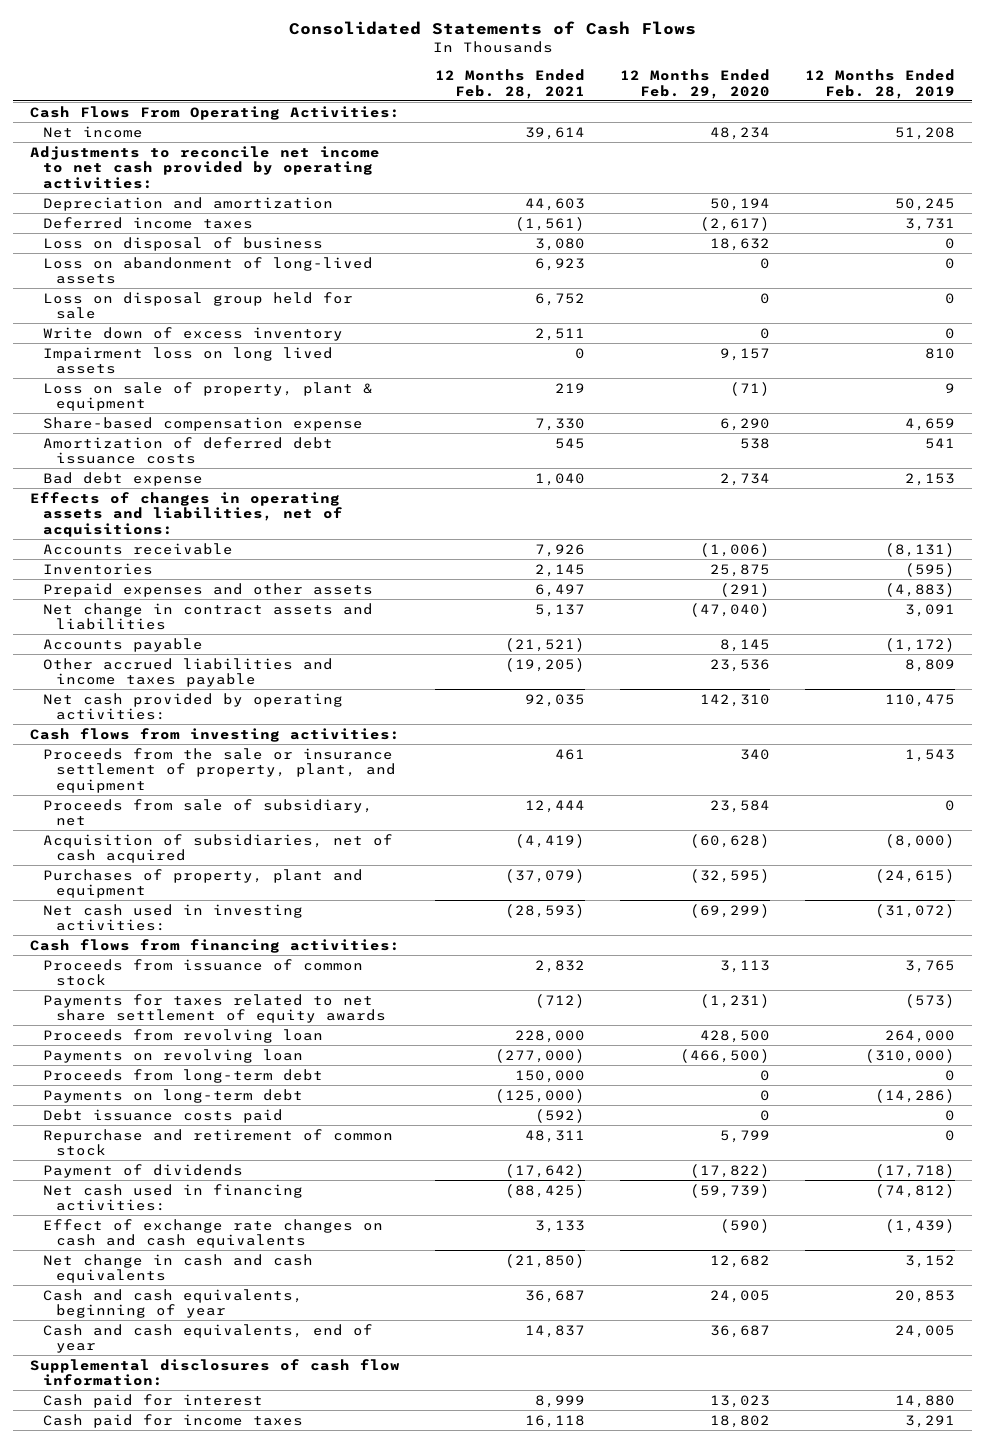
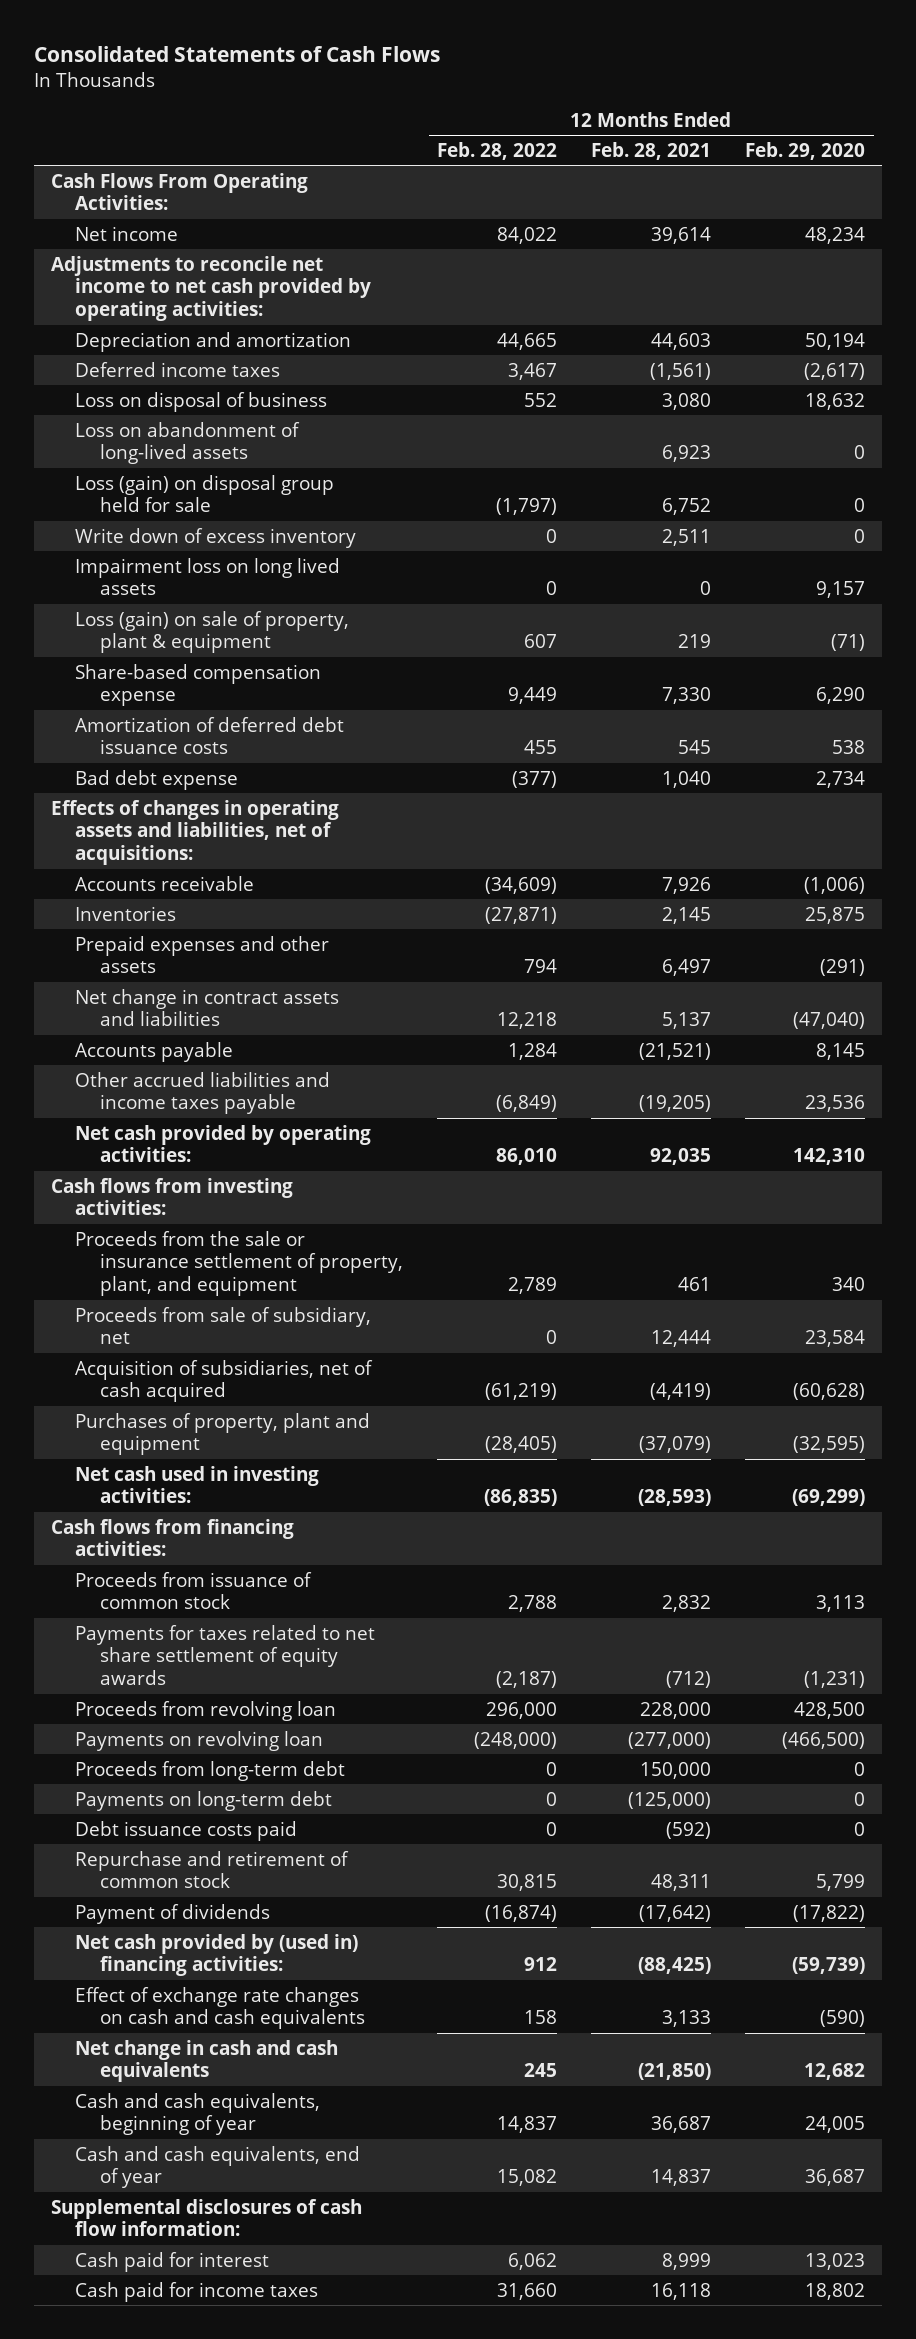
- | 12 Months Ended Feb. 28, 2021 | 12 Months Ended Feb. 29, 2020 | 12 Months Ended Feb. 28, 2019
+ | 12 Months Ended Feb. 28, 2022 | 12 Months Ended Feb. 28, 2021 | 12 Months Ended Feb. 29, 2020
- Loss on disposal group held for sale | 6,752 | 0 | 0
+ Loss (gain) on disposal group held for sale | (1,797) | 6,752 | 0
- Loss on sale of property, plant & equipment | 219 | (71) | 9
+ Loss (gain) on sale of property, plant & equipment | 607 | 219 | (71)
- Net cash used in financing activities: | (88,425) | (59,739) | (74,812)
+ Net cash provided by (used in) financing activities: | 912 | (88,425) | (59,739)

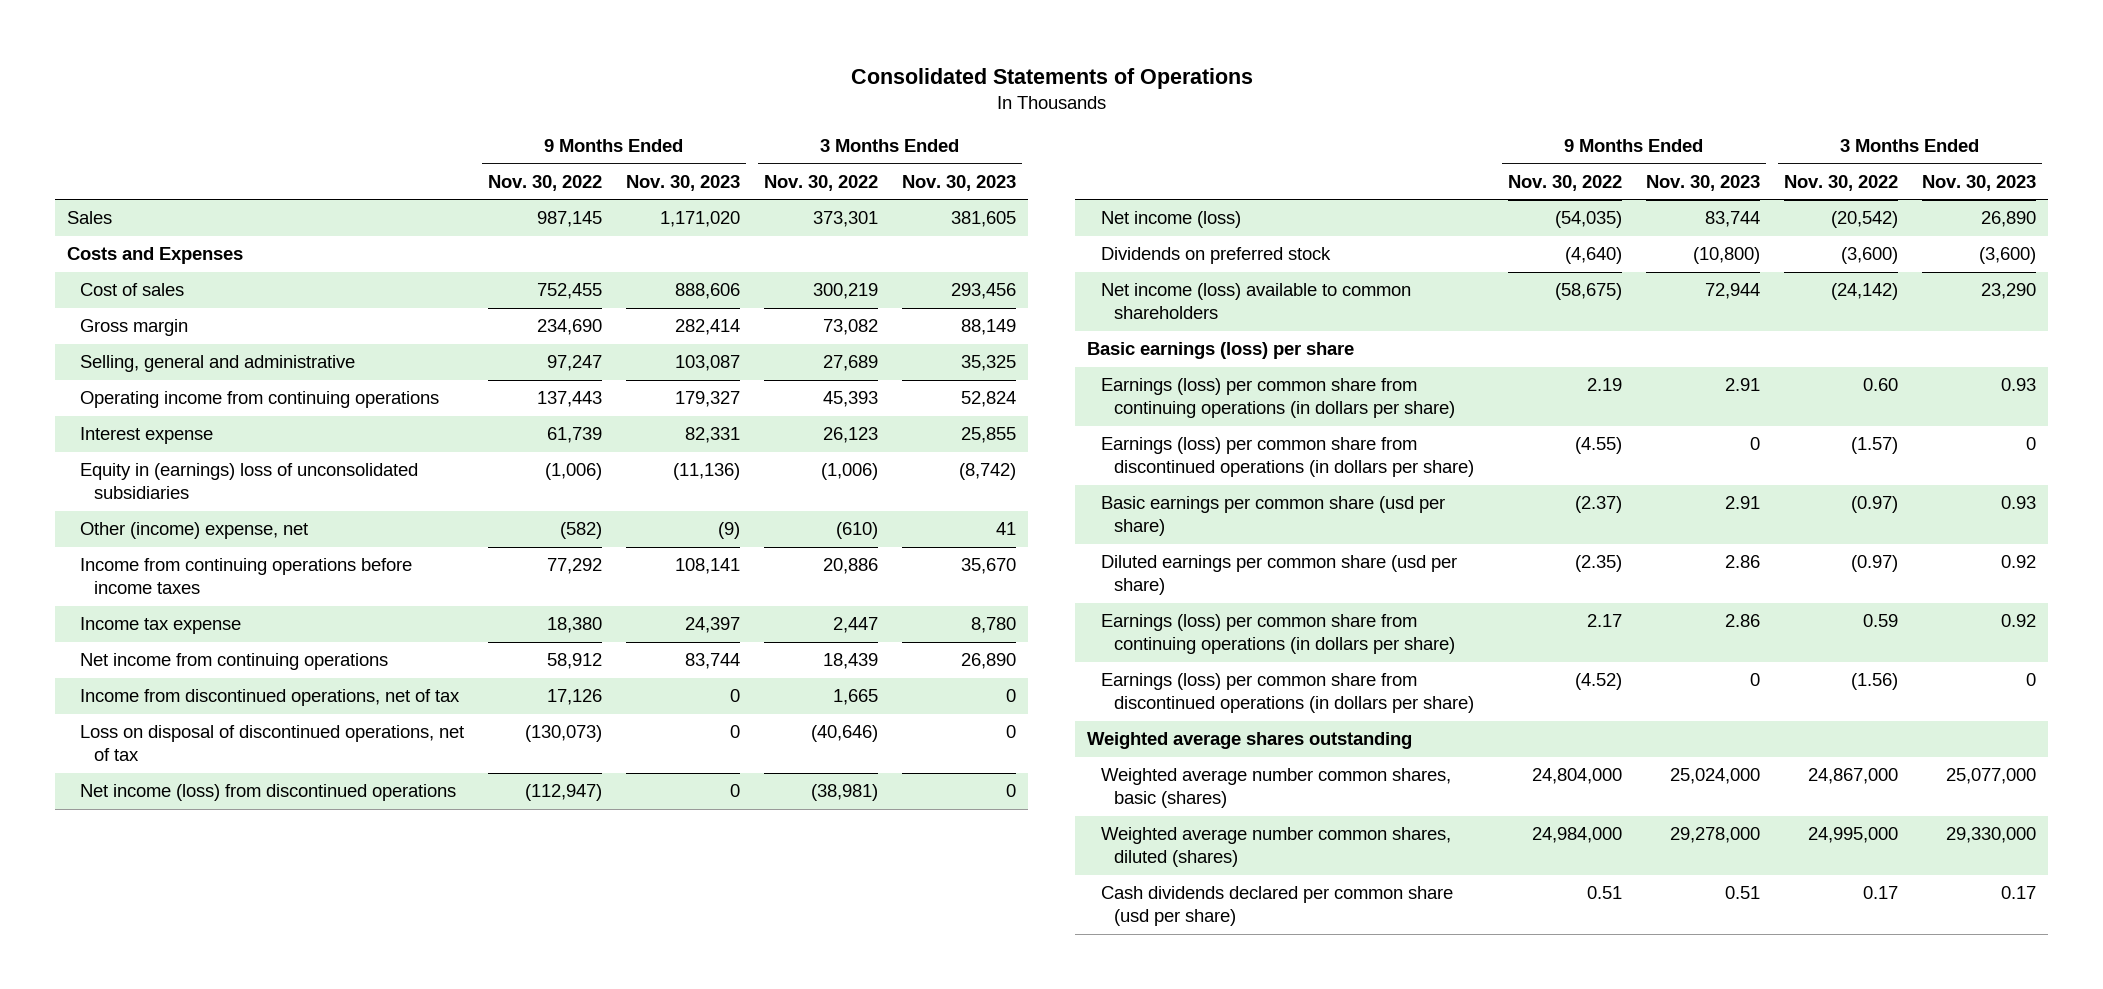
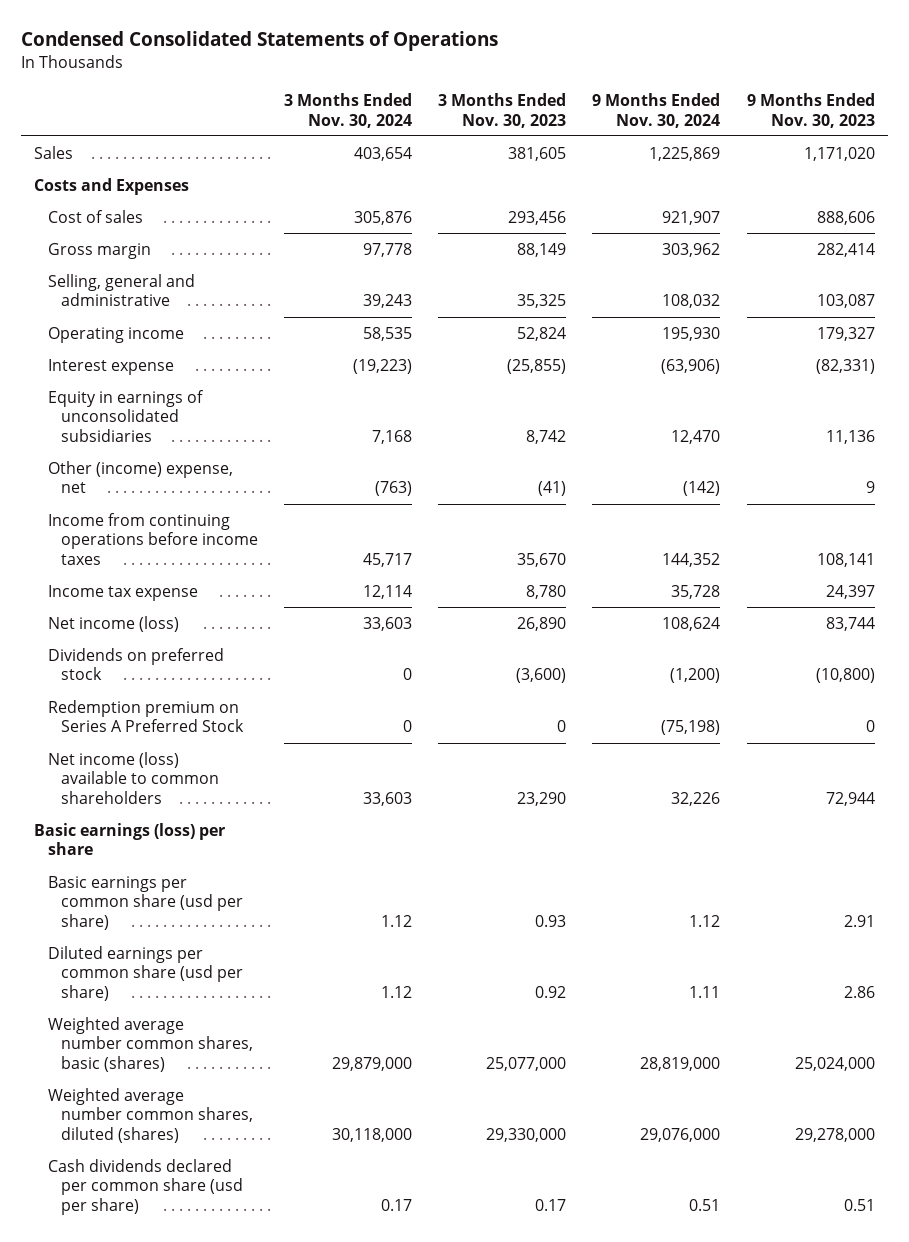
- Consolidated Statements of Operations
+ Condensed Consolidated Statements of Operations
- | 9 Months Ended Nov. 30, 2022 | 9 Months Ended Nov. 30, 2023 | 3 Months Ended Nov. 30, 2022 | 3 Months Ended Nov. 30, 2023
+ | 3 Months Ended Nov. 30, 2024 | 3 Months Ended Nov. 30, 2023 | 9 Months Ended Nov. 30, 2024 | 9 Months Ended Nov. 30, 2023
- Operating income from continuing operations | 137,443 | 179,327 | 45,393 | 52,824
- Interest expense | 61,739 | 82,331 | 26,123 | 25,855
- Equity in (earnings) loss of unconsolidated subsidiaries | (1,006) | (11,136) | (1,006) | (8,742)
- Other (income) expense, net | (582) | (9) | (610) | 41
+ Operating income | 58,535 | 52,824 | 195,930 | 179,327
+ Interest expense | (19,223) | (25,855) | (63,906) | (82,331)
+ Equity in earnings of unconsolidated subsidiaries | 7,168 | 8,742 | 12,470 | 11,136
+ Other (income) expense, net | (763) | (41) | (142) | 9
- Net income from continuing operations | 58,912 | 83,744 | 18,439 | 26,890
- Income from discontinued operations, net of tax | 17,126 | 0 | 1,665 | 0
- Loss on disposal of discontinued operations, net of tax | (130,073) | 0 | (40,646) | 0
- Net income (loss) from discontinued operations | (112,947) | 0 | (38,981) | 0
+ Redemption premium on Series A Preferred Stock | 0 | 0 | (75,198) | 0
- Earnings (loss) per common share from continuing operations (in dollars per share) | 2.19 | 2.91 | 0.60 | 0.93
- Earnings (loss) per common share from discontinued operations (in dollars per share) | (4.55) | 0 | (1.57) | 0
- Earnings (loss) per common share from continuing operations (in dollars per share) | 2.17 | 2.86 | 0.59 | 0.92
- Earnings (loss) per common share from discontinued operations (in dollars per share) | (4.52) | 0 | (1.56) | 0
- Weighted average shares outstanding

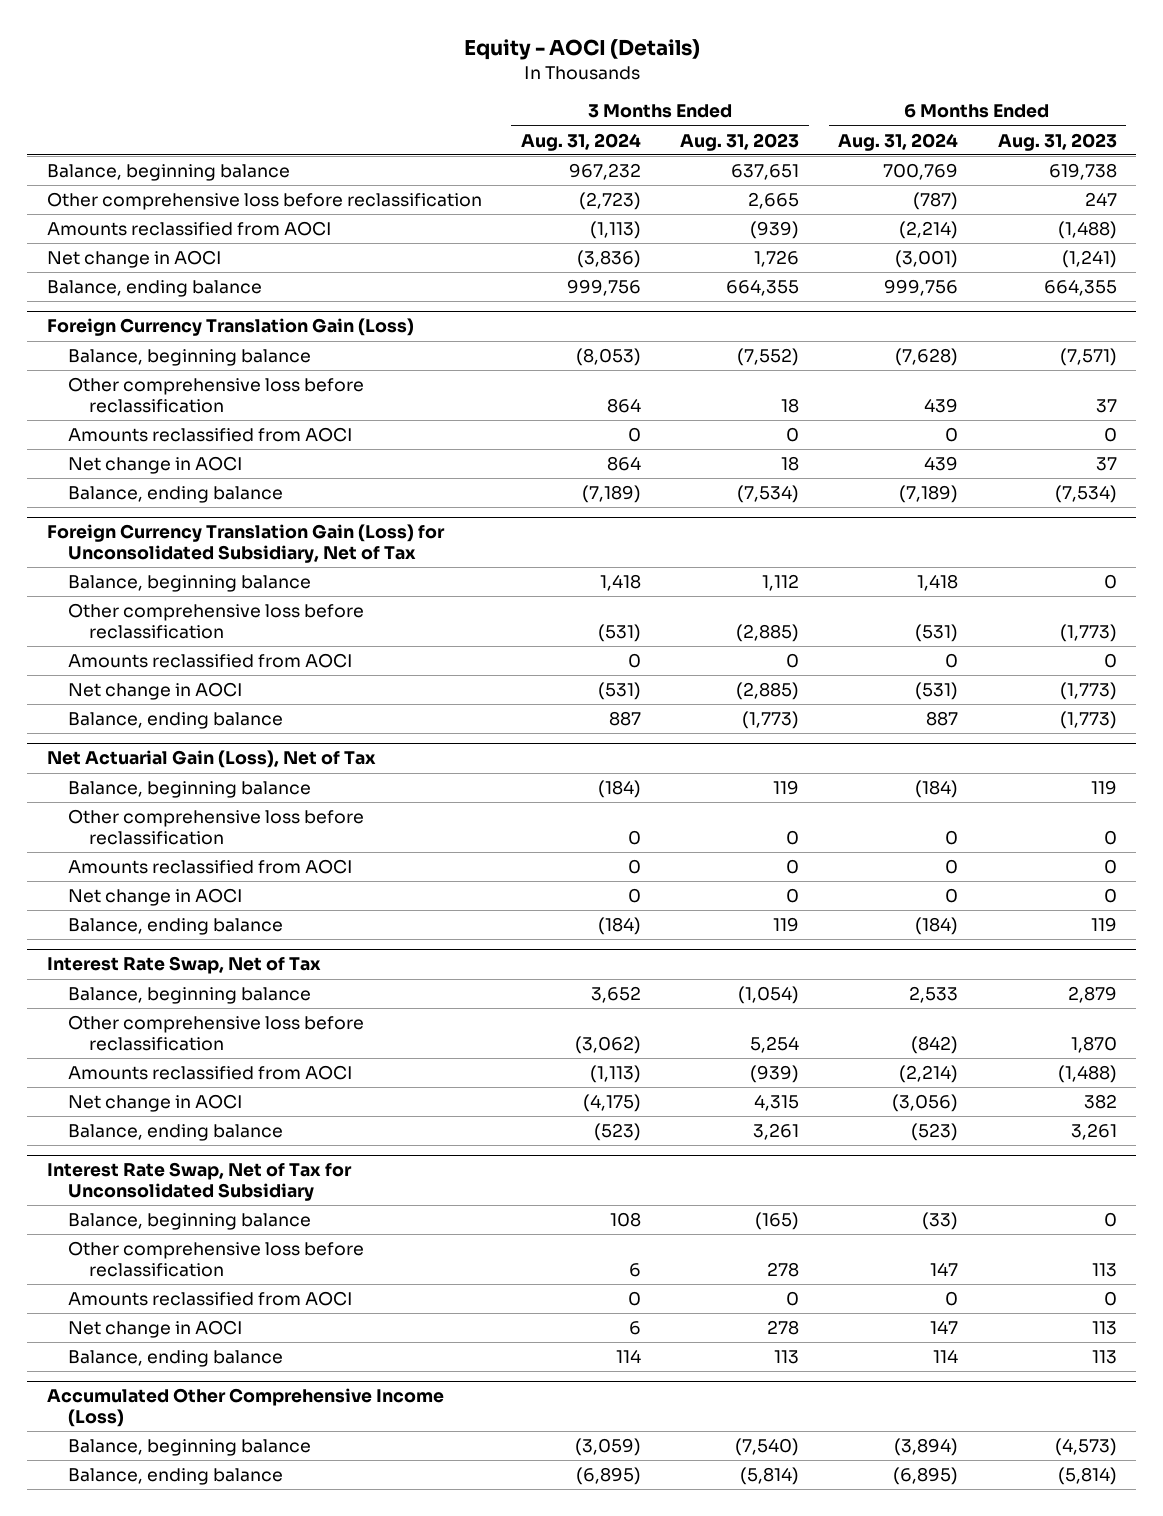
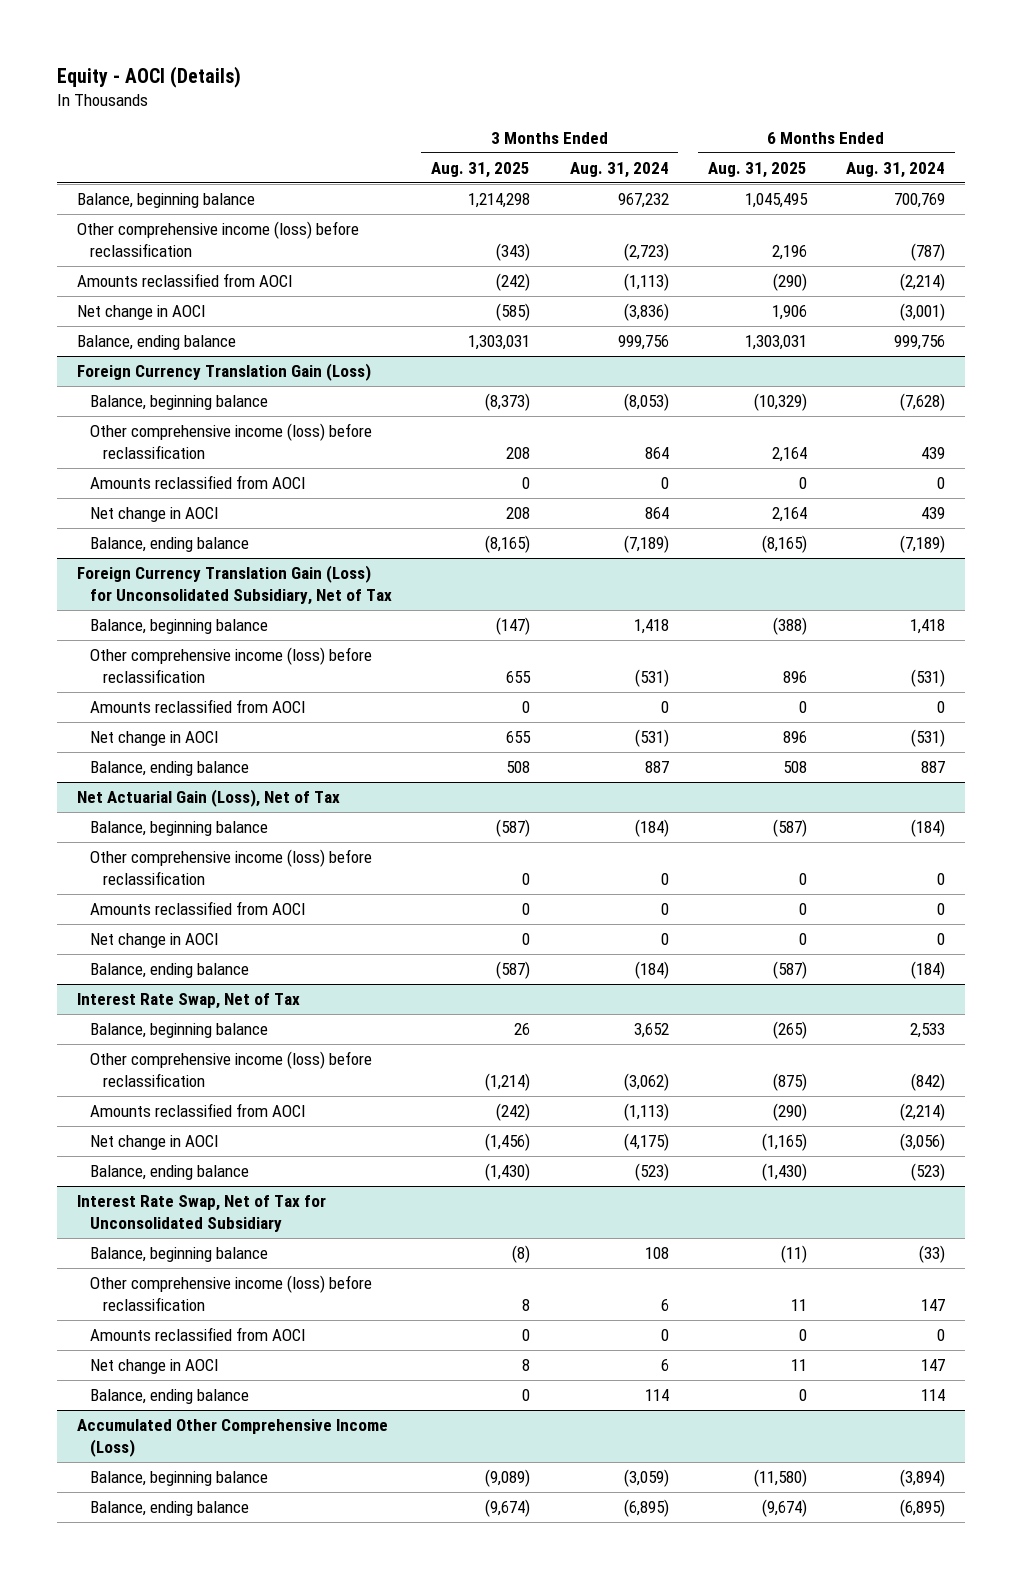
- | 3 Months Ended Aug. 31, 2024 | 3 Months Ended Aug. 31, 2023 | 6 Months Ended Aug. 31, 2024 | 6 Months Ended Aug. 31, 2023
+ | 3 Months Ended Aug. 31, 2025 | 3 Months Ended Aug. 31, 2024 | 6 Months Ended Aug. 31, 2025 | 6 Months Ended Aug. 31, 2024
- Other comprehensive loss before reclassification | (2,723) | 2,665 | (787) | 247
+ Other comprehensive income (loss) before reclassification | (343) | (2,723) | 2,196 | (787)
@ Foreign Currency Translation Gain (Loss)
- Other comprehensive loss before reclassification | 864 | 18 | 439 | 37
+ Other comprehensive income (loss) before reclassification | 208 | 864 | 2,164 | 439
@ Foreign Currency Translation Gain (Loss) for Unconsolidated Subsidiary, Net of Tax
- Other comprehensive loss before reclassification | (531) | (2,885) | (531) | (1,773)
+ Other comprehensive income (loss) before reclassification | 655 | (531) | 896 | (531)
@ Net Actuarial Gain (Loss), Net of Tax
- Other comprehensive loss before reclassification | 0 | 0 | 0 | 0
+ Other comprehensive income (loss) before reclassification | 0 | 0 | 0 | 0
@ Interest Rate Swap, Net of Tax
- Other comprehensive loss before reclassification | (3,062) | 5,254 | (842) | 1,870
+ Other comprehensive income (loss) before reclassification | (1,214) | (3,062) | (875) | (842)
@ Interest Rate Swap, Net of Tax for Unconsolidated Subsidiary
- Other comprehensive loss before reclassification | 6 | 278 | 147 | 113
+ Other comprehensive income (loss) before reclassification | 8 | 6 | 11 | 147

